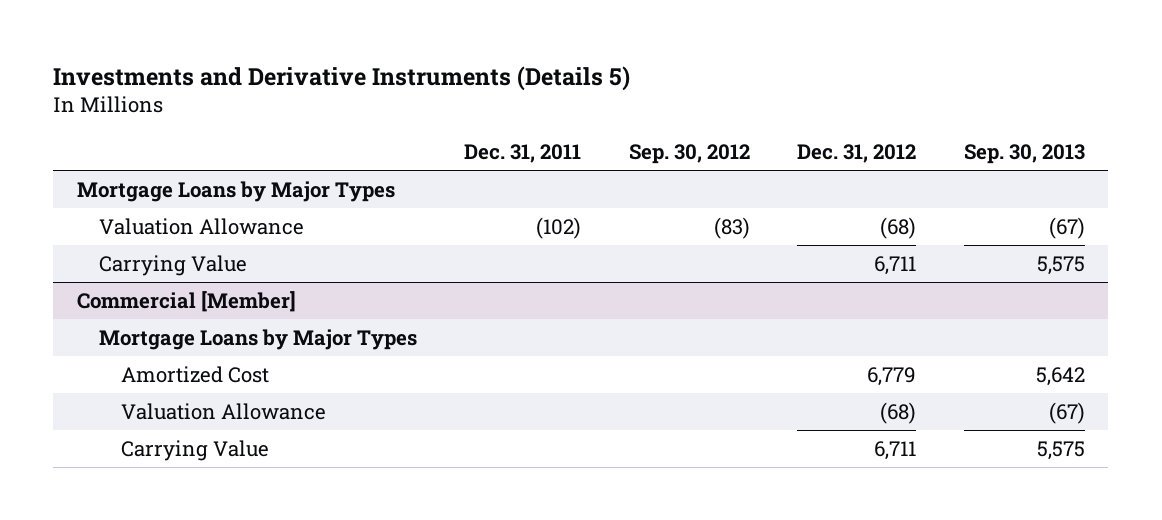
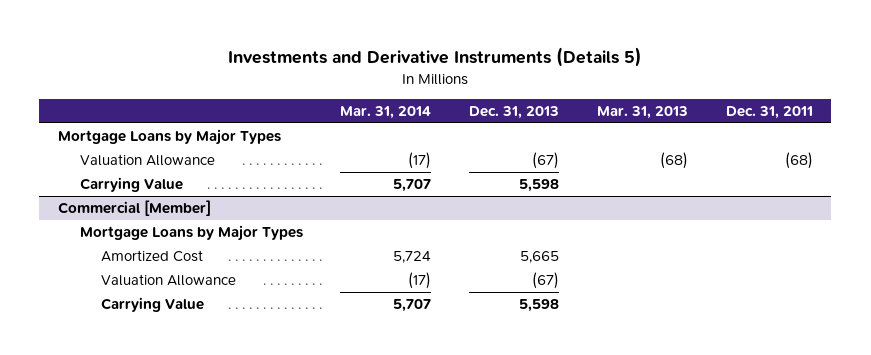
- | Dec. 31, 2011 | Sep. 30, 2012 | Dec. 31, 2012 | Sep. 30, 2013
+ | Mar. 31, 2014 | Dec. 31, 2013 | Mar. 31, 2013 | Dec. 31, 2011
- Valuation Allowance | (102) | (83) | (68) | (67)
+ Valuation Allowance | (17) | (67) | (68) | (68)

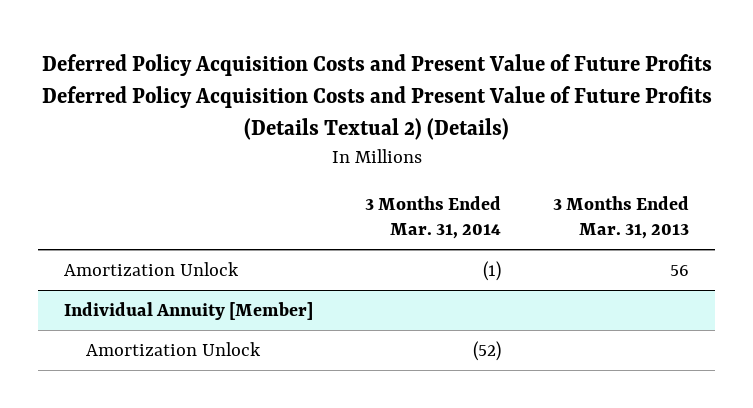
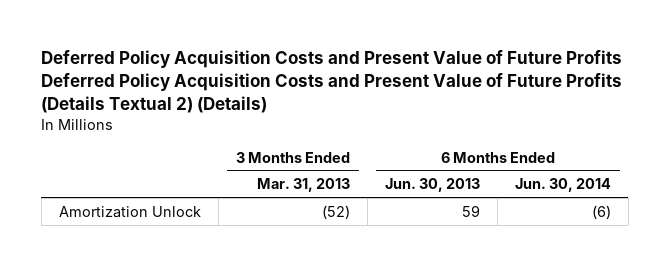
- | 3 Months Ended Mar. 31, 2014 | 3 Months Ended Mar. 31, 2013
+ | 3 Months Ended Mar. 31, 2013 | 6 Months Ended Jun. 30, 2013 | 6 Months Ended Jun. 30, 2014
- Amortization Unlock | (1) | 56
- Individual Annuity [Member]
- Amortization Unlock | (52) |
+ Amortization Unlock | (52) | 59 | (6)

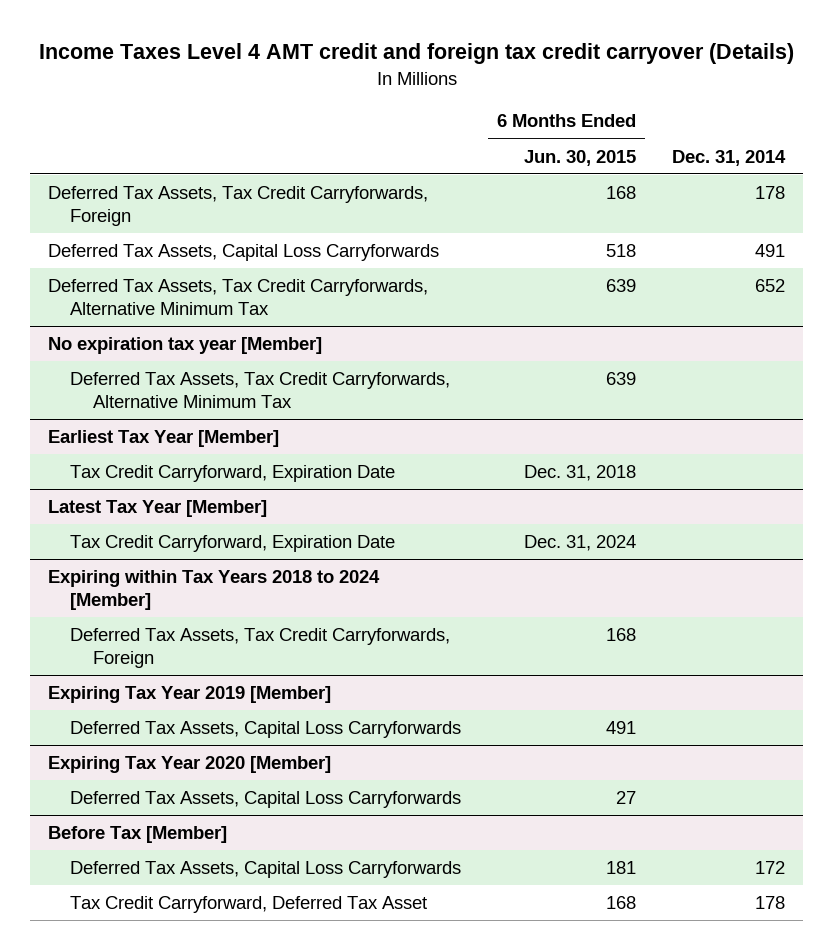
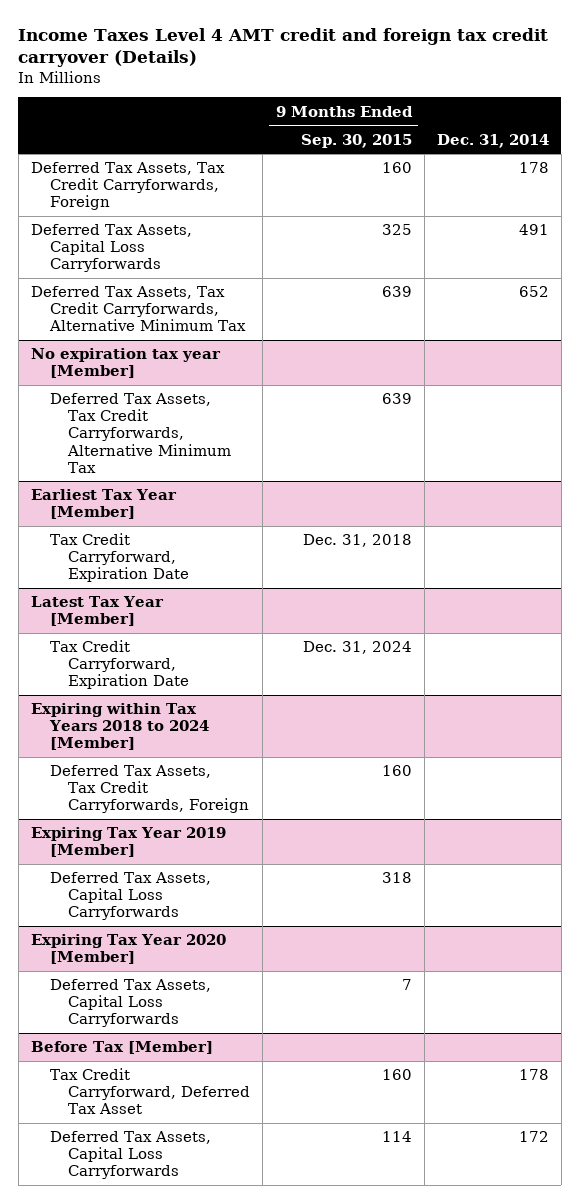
- | 6 Months Ended Jun. 30, 2015 | Dec. 31, 2014
+ | 9 Months Ended Sep. 30, 2015 | Dec. 31, 2014
@ Before Tax [Member]
moved down: Deferred Tax Assets, Capital Loss Carryforwards | 114 | 172

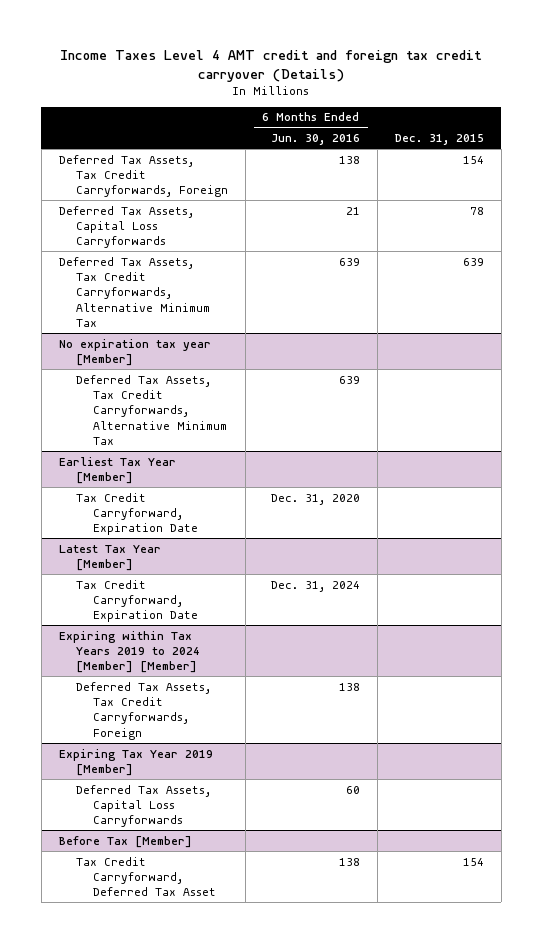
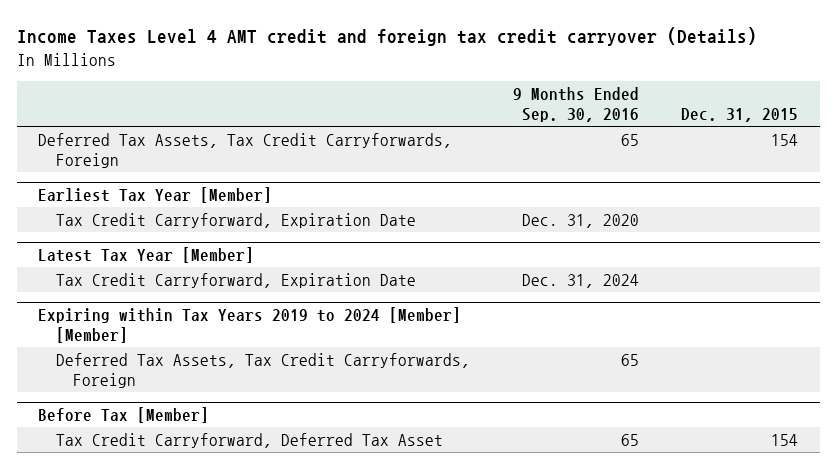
- | 6 Months Ended Jun. 30, 2016 | Dec. 31, 2015
+ | 9 Months Ended Sep. 30, 2016 | Dec. 31, 2015
- Deferred Tax Assets, Capital Loss Carryforwards | 21 | 78
- Deferred Tax Assets, Tax Credit Carryforwards, Alternative Minimum Tax | 639 | 639
- No expiration tax year [Member]
- Deferred Tax Assets, Tax Credit Carryforwards, Alternative Minimum Tax | 639 |
- Expiring Tax Year 2019 [Member]
- Deferred Tax Assets, Capital Loss Carryforwards | 60 |

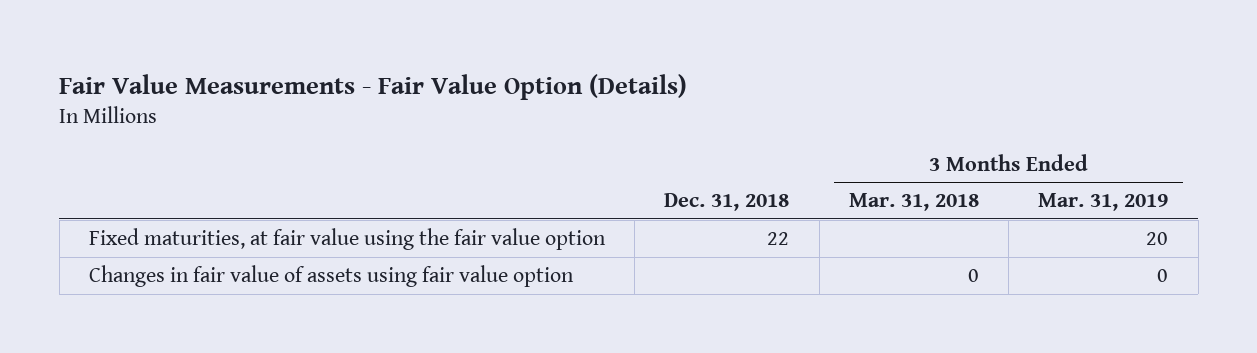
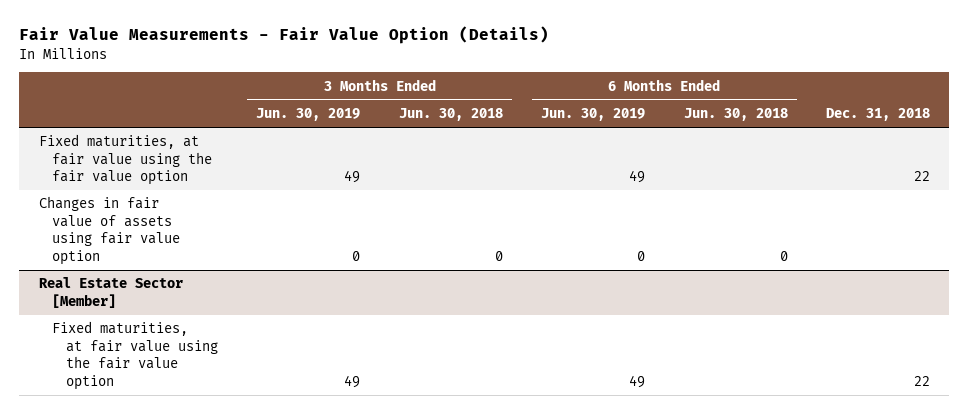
- | Dec. 31, 2018 | 3 Months Ended Mar. 31, 2018 | 3 Months Ended Mar. 31, 2019
+ | 3 Months Ended Jun. 30, 2019 | 3 Months Ended Jun. 30, 2018 | 6 Months Ended Jun. 30, 2019 | 6 Months Ended Jun. 30, 2018 | Dec. 31, 2018
+ Real Estate Sector [Member]
+ Fixed maturities, at fair value using the fair value option | 49 | | 49 | | 22

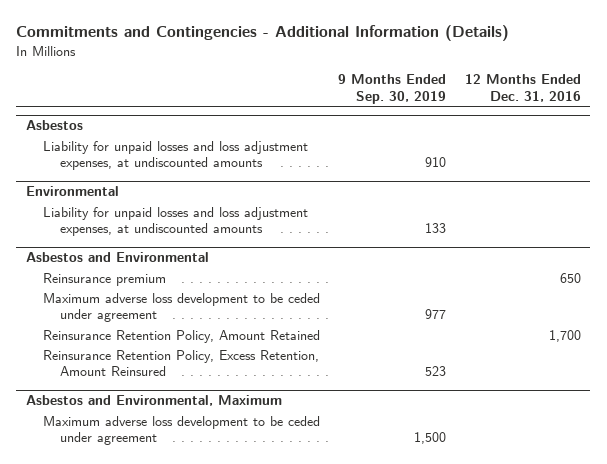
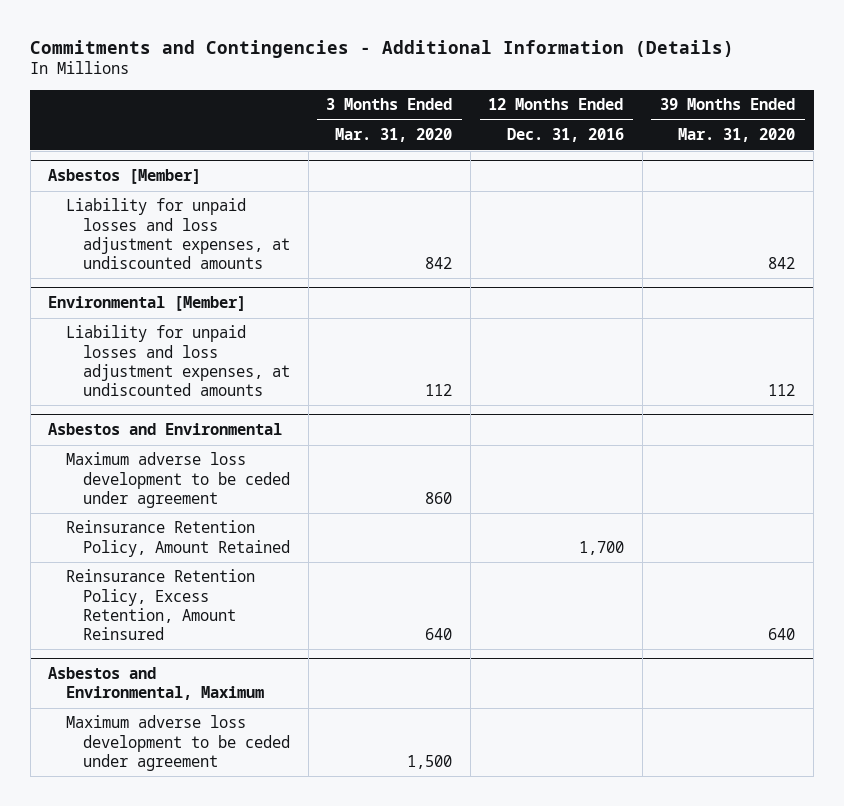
- | 9 Months Ended Sep. 30, 2019 | 12 Months Ended Dec. 31, 2016
+ | 3 Months Ended Mar. 31, 2020 | 12 Months Ended Dec. 31, 2016 | 39 Months Ended Mar. 31, 2020
- Asbestos
+ Asbestos [Member]
- Environmental
+ Environmental [Member]
@ Asbestos and Environmental
- Reinsurance premium | | 650

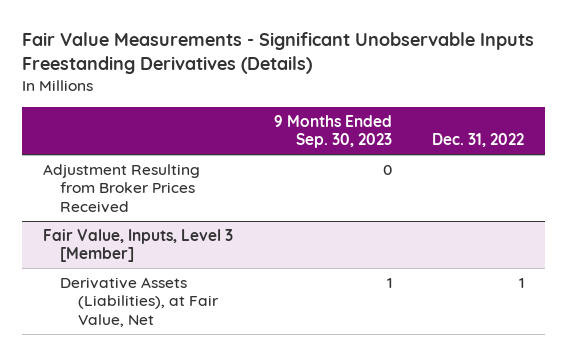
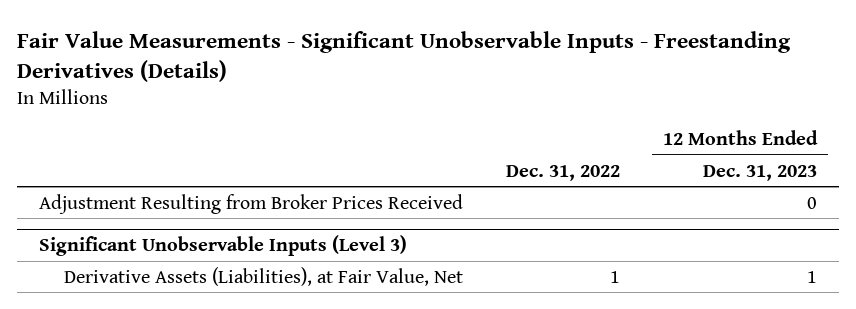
- Fair Value Measurements - Significant Unobservable Inputs Freestanding Derivatives (Details)
+ Fair Value Measurements - Significant Unobservable Inputs - Freestanding Derivatives (Details)
- | 9 Months Ended Sep. 30, 2023 | Dec. 31, 2022
+ | Dec. 31, 2022 | 12 Months Ended Dec. 31, 2023
- Fair Value, Inputs, Level 3 [Member]
+ Significant Unobservable Inputs (Level 3)

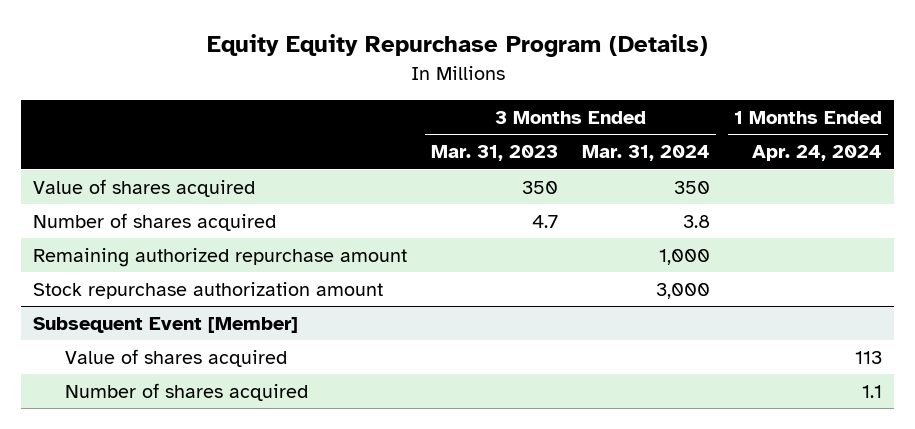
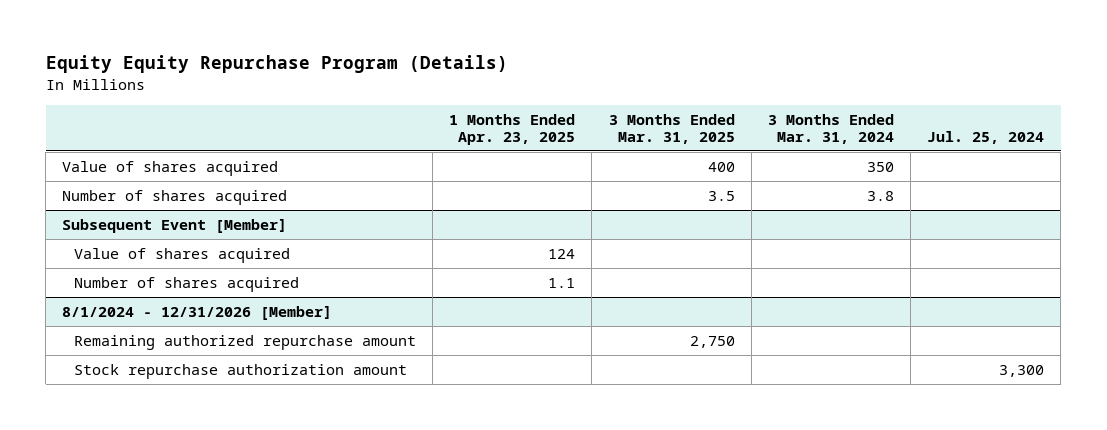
- | 3 Months Ended Mar. 31, 2023 | 3 Months Ended Mar. 31, 2024 | 1 Months Ended Apr. 24, 2024
+ | 1 Months Ended Apr. 23, 2025 | 3 Months Ended Mar. 31, 2025 | 3 Months Ended Mar. 31, 2024 | Jul. 25, 2024
- Remaining authorized repurchase amount | | 1,000 |
- Stock repurchase authorization amount | | 3,000 |
+ 8/1/2024 - 12/31/2026 [Member]
+ Remaining authorized repurchase amount | | 2,750 | |
+ Stock repurchase authorization amount | | | | 3,300

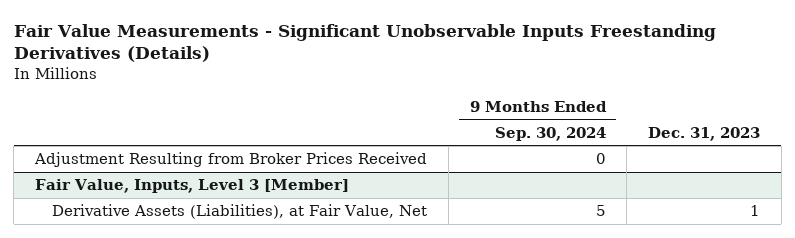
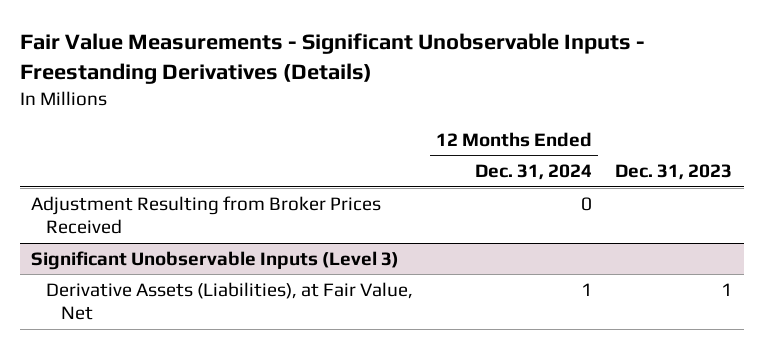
- Fair Value Measurements - Significant Unobservable Inputs Freestanding Derivatives (Details)
+ Fair Value Measurements - Significant Unobservable Inputs - Freestanding Derivatives (Details)
- | 9 Months Ended Sep. 30, 2024 | Dec. 31, 2023
+ | 12 Months Ended Dec. 31, 2024 | Dec. 31, 2023
- Fair Value, Inputs, Level 3 [Member]
+ Significant Unobservable Inputs (Level 3)

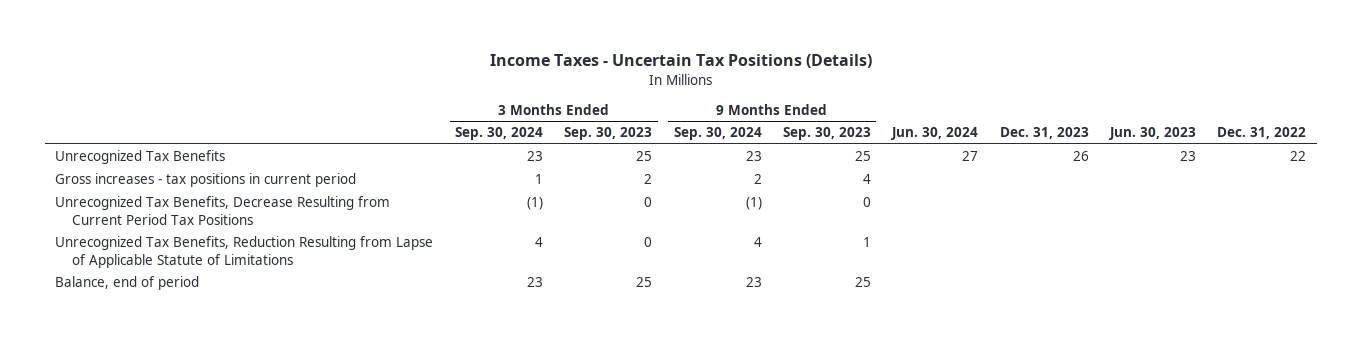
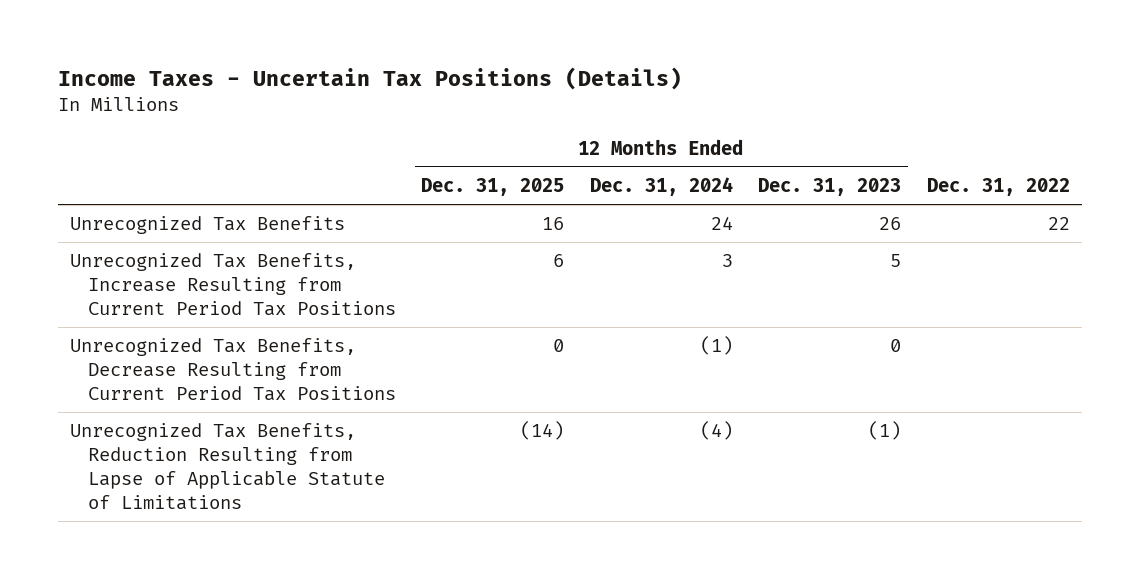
- | 3 Months Ended Sep. 30, 2024 | 3 Months Ended Sep. 30, 2023 | 9 Months Ended Sep. 30, 2024 | 9 Months Ended Sep. 30, 2023 | Jun. 30, 2024 | Dec. 31, 2023 | Jun. 30, 2023 | Dec. 31, 2022
+ | 12 Months Ended Dec. 31, 2025 | 12 Months Ended Dec. 31, 2024 | 12 Months Ended Dec. 31, 2023 | Dec. 31, 2022
- Gross increases - tax positions in current period | 1 | 2 | 2 | 4 | | | |
+ Unrecognized Tax Benefits, Increase Resulting from Current Period Tax Positions | 6 | 3 | 5 |
- Balance, end of period | 23 | 25 | 23 | 25 | | | |

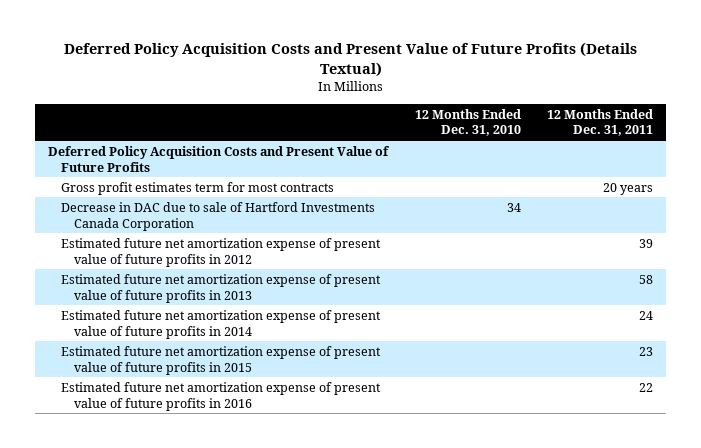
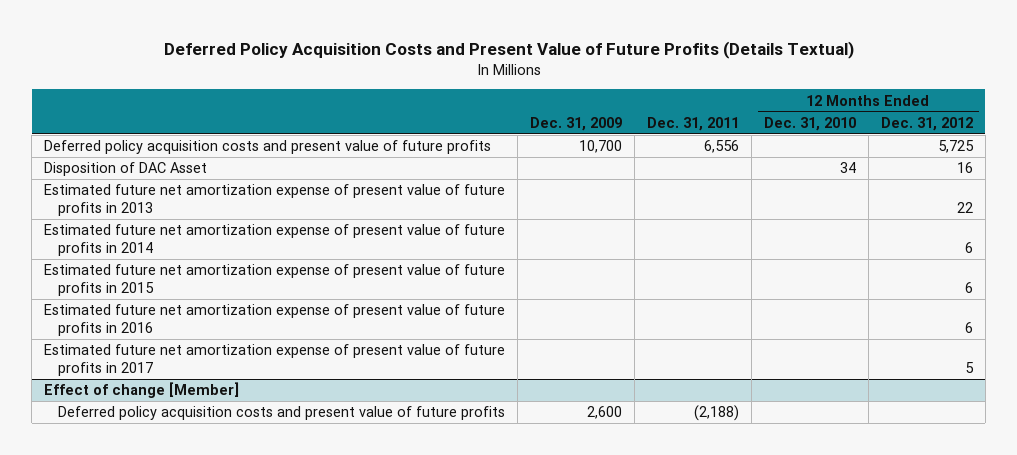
- | 12 Months Ended Dec. 31, 2010 | 12 Months Ended Dec. 31, 2011
+ | Dec. 31, 2009 | Dec. 31, 2011 | 12 Months Ended Dec. 31, 2010 | 12 Months Ended Dec. 31, 2012
- Deferred Policy Acquisition Costs and Present Value of Future Profits
- Gross profit estimates term for most contracts | | 20 years
- Decrease in DAC due to sale of Hartford Investments Canada Corporation | 34 |
- Estimated future net amortization expense of present value of future profits in 2012 | | 39
+ Deferred policy acquisition costs and present value of future profits | 10,700 | 6,556 | | 5,725
+ Disposition of DAC Asset | | | 34 | 16
+ Estimated future net amortization expense of present value of future profits in 2017 | | | | 5
+ Effect of change [Member]
+ Deferred policy acquisition costs and present value of future profits | 2,600 | (2,188) | |

